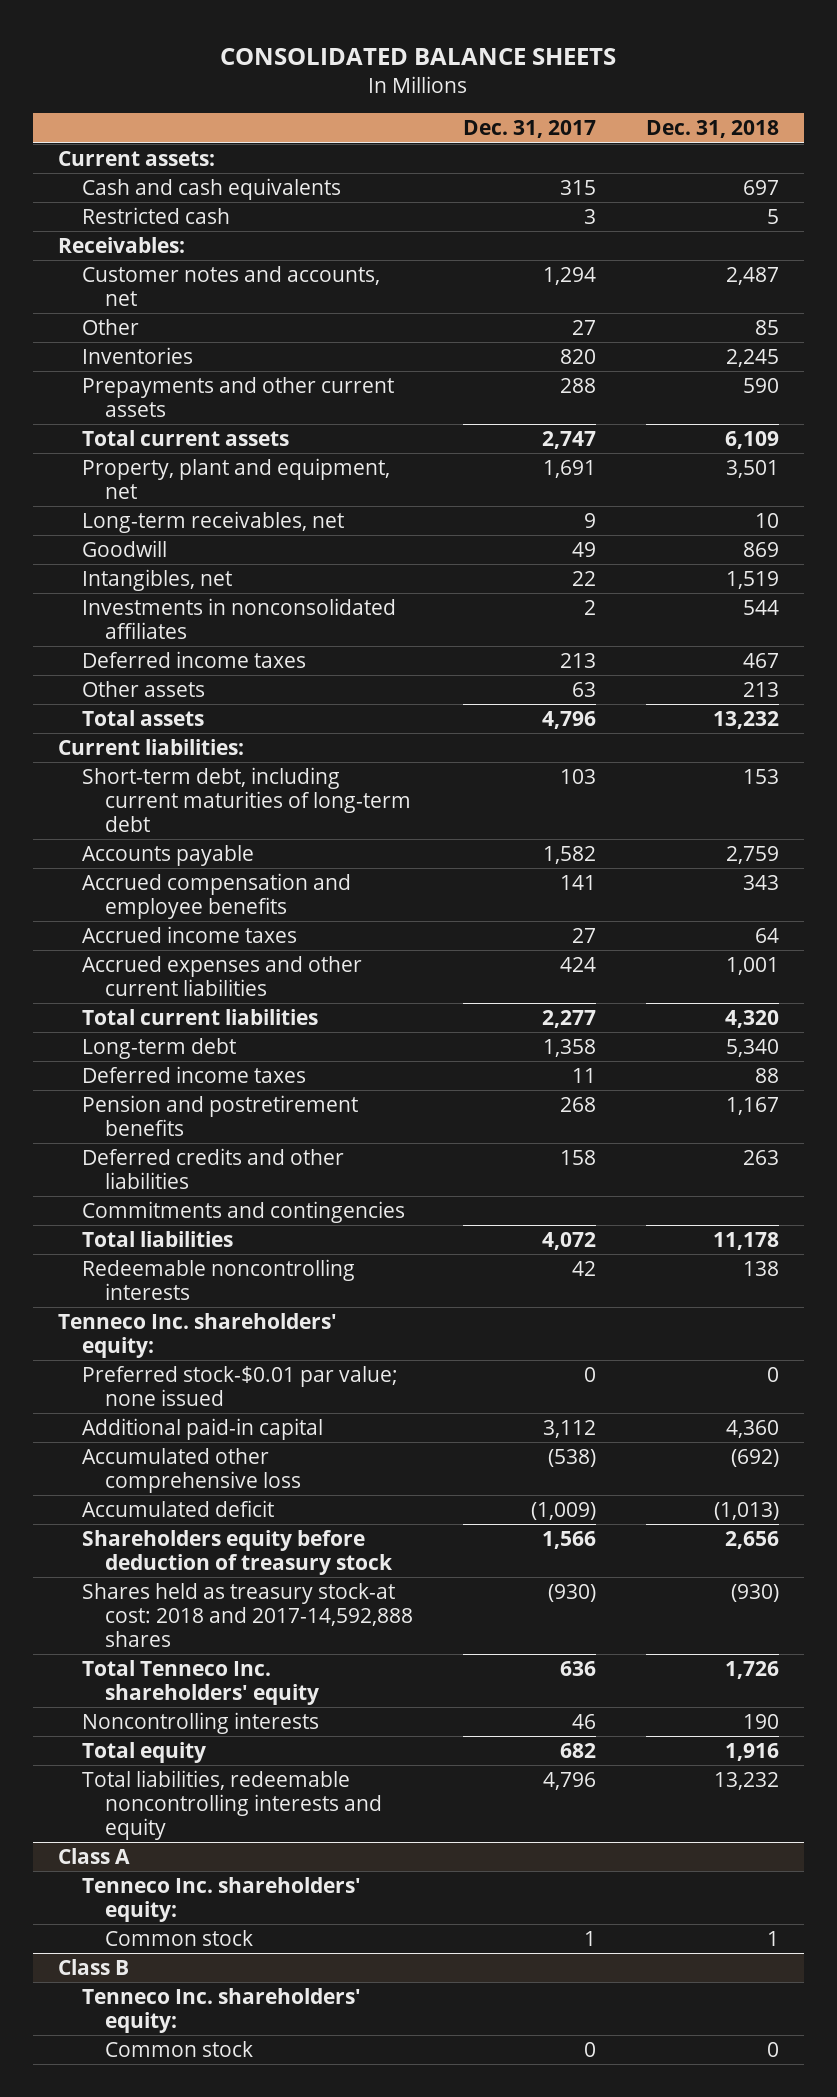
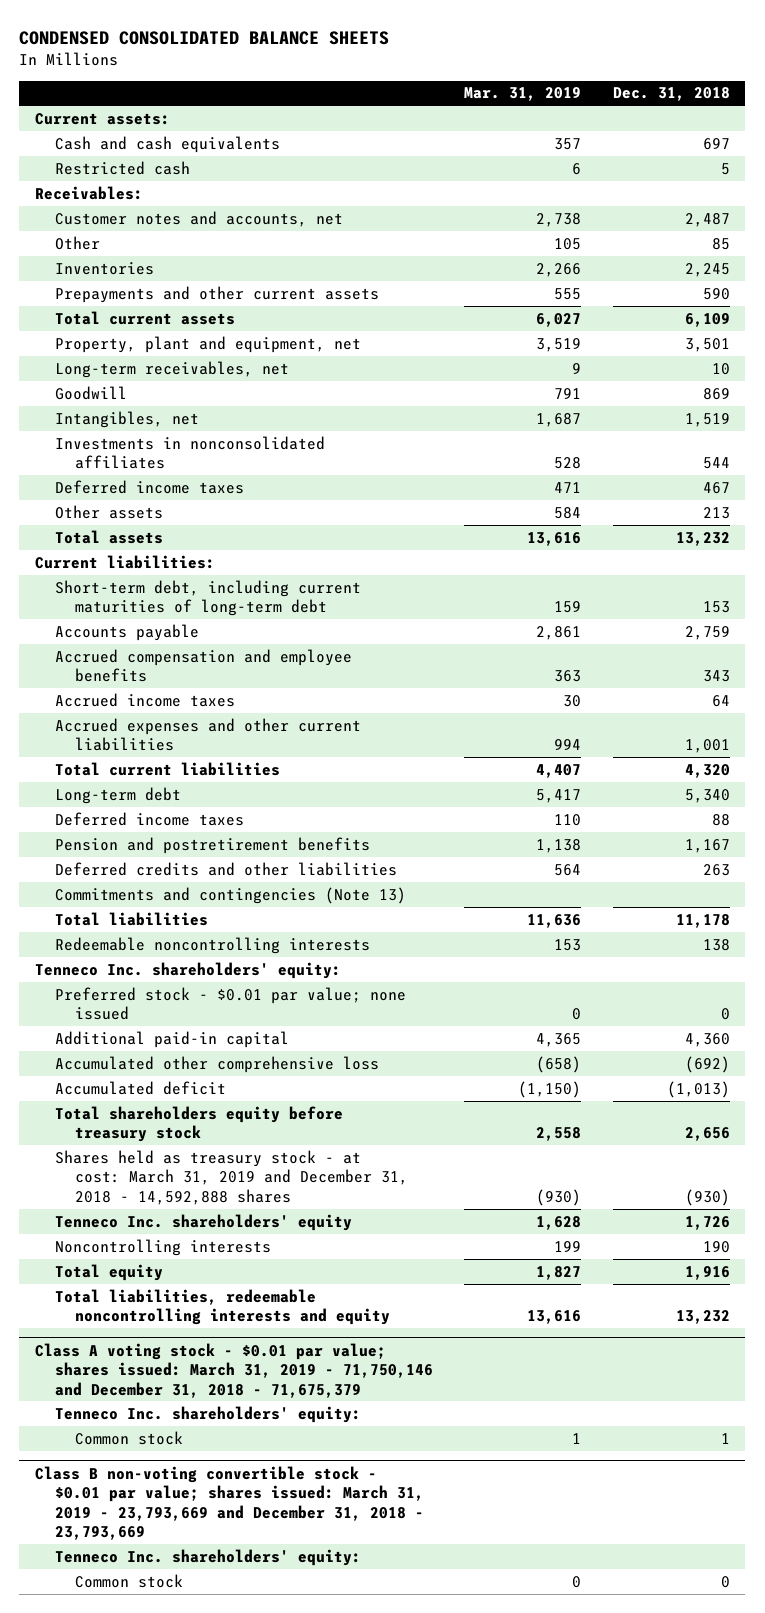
- CONSOLIDATED BALANCE SHEETS
+ CONDENSED CONSOLIDATED BALANCE SHEETS
- | Dec. 31, 2017 | Dec. 31, 2018
+ | Mar. 31, 2019 | Dec. 31, 2018
- Commitments and contingencies
+ Commitments and contingencies (Note 13)
- Preferred stock-$0.01 par value; none issued | 0 | 0
+ Preferred stock - $0.01 par value; none issued | 0 | 0
- Shareholders equity before deduction of treasury stock | 1,566 | 2,656
- Shares held as treasury stock-at cost: 2018 and 2017-14,592,888 shares | (930) | (930)
- Total Tenneco Inc. shareholders' equity | 636 | 1,726
+ Total shareholders equity before treasury stock | 2,558 | 2,656
+ Shares held as treasury stock - at cost: March 31, 2019 and December 31, 2018 - 14,592,888 shares | (930) | (930)
+ Tenneco Inc. shareholders' equity | 1,628 | 1,726
- Class A
+ Class A voting stock - $0.01 par value; shares issued: March 31, 2019 - 71,750,146 and December 31, 2018 - 71,675,379
- Class B
+ Class B non-voting convertible stock - $0.01 par value; shares issued: March 31, 2019 - 23,793,669 and December 31, 2018 - 23,793,669

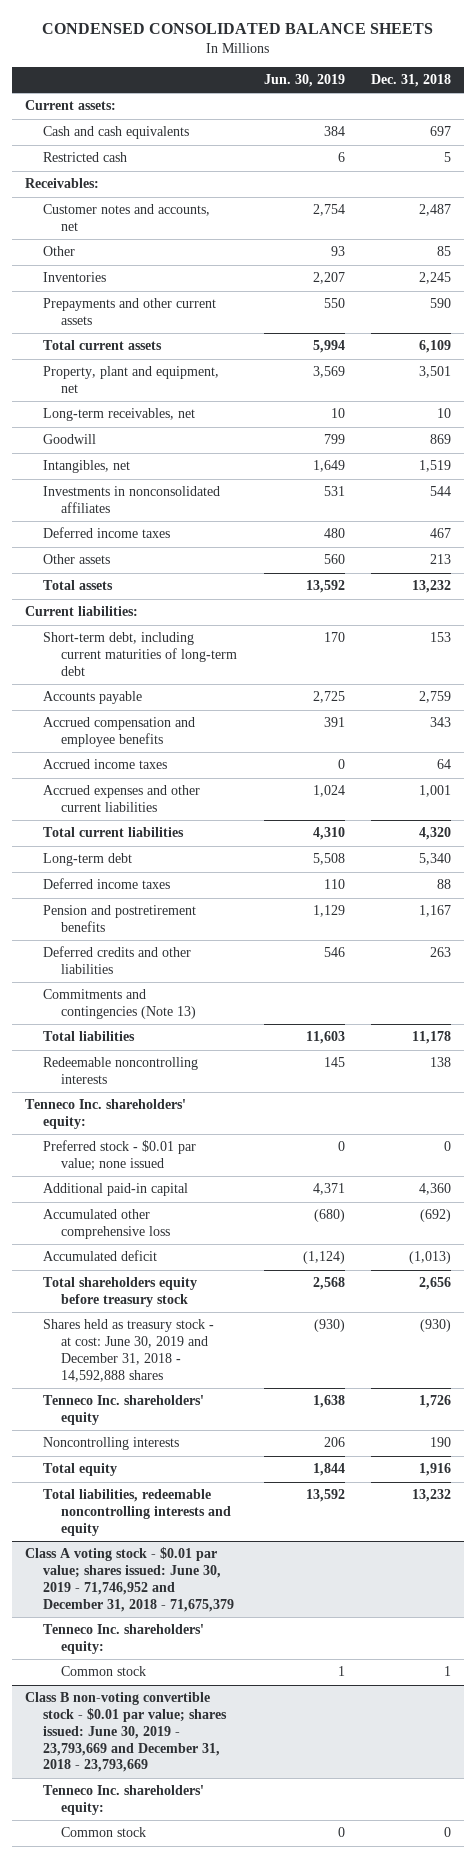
- | Mar. 31, 2019 | Dec. 31, 2018
+ | Jun. 30, 2019 | Dec. 31, 2018
- Shares held as treasury stock - at cost: March 31, 2019 and December 31, 2018 - 14,592,888 shares | (930) | (930)
+ Shares held as treasury stock - at cost: June 30, 2019 and December 31, 2018 - 14,592,888 shares | (930) | (930)
- Class A voting stock - $0.01 par value; shares issued: March 31, 2019 - 71,750,146 and December 31, 2018 - 71,675,379
+ Class A voting stock - $0.01 par value; shares issued: June 30, 2019 - 71,746,952 and December 31, 2018 - 71,675,379
- Class B non-voting convertible stock - $0.01 par value; shares issued: March 31, 2019 - 23,793,669 and December 31, 2018 - 23,793,669
+ Class B non-voting convertible stock - $0.01 par value; shares issued: June 30, 2019 - 23,793,669 and December 31, 2018 - 23,793,669

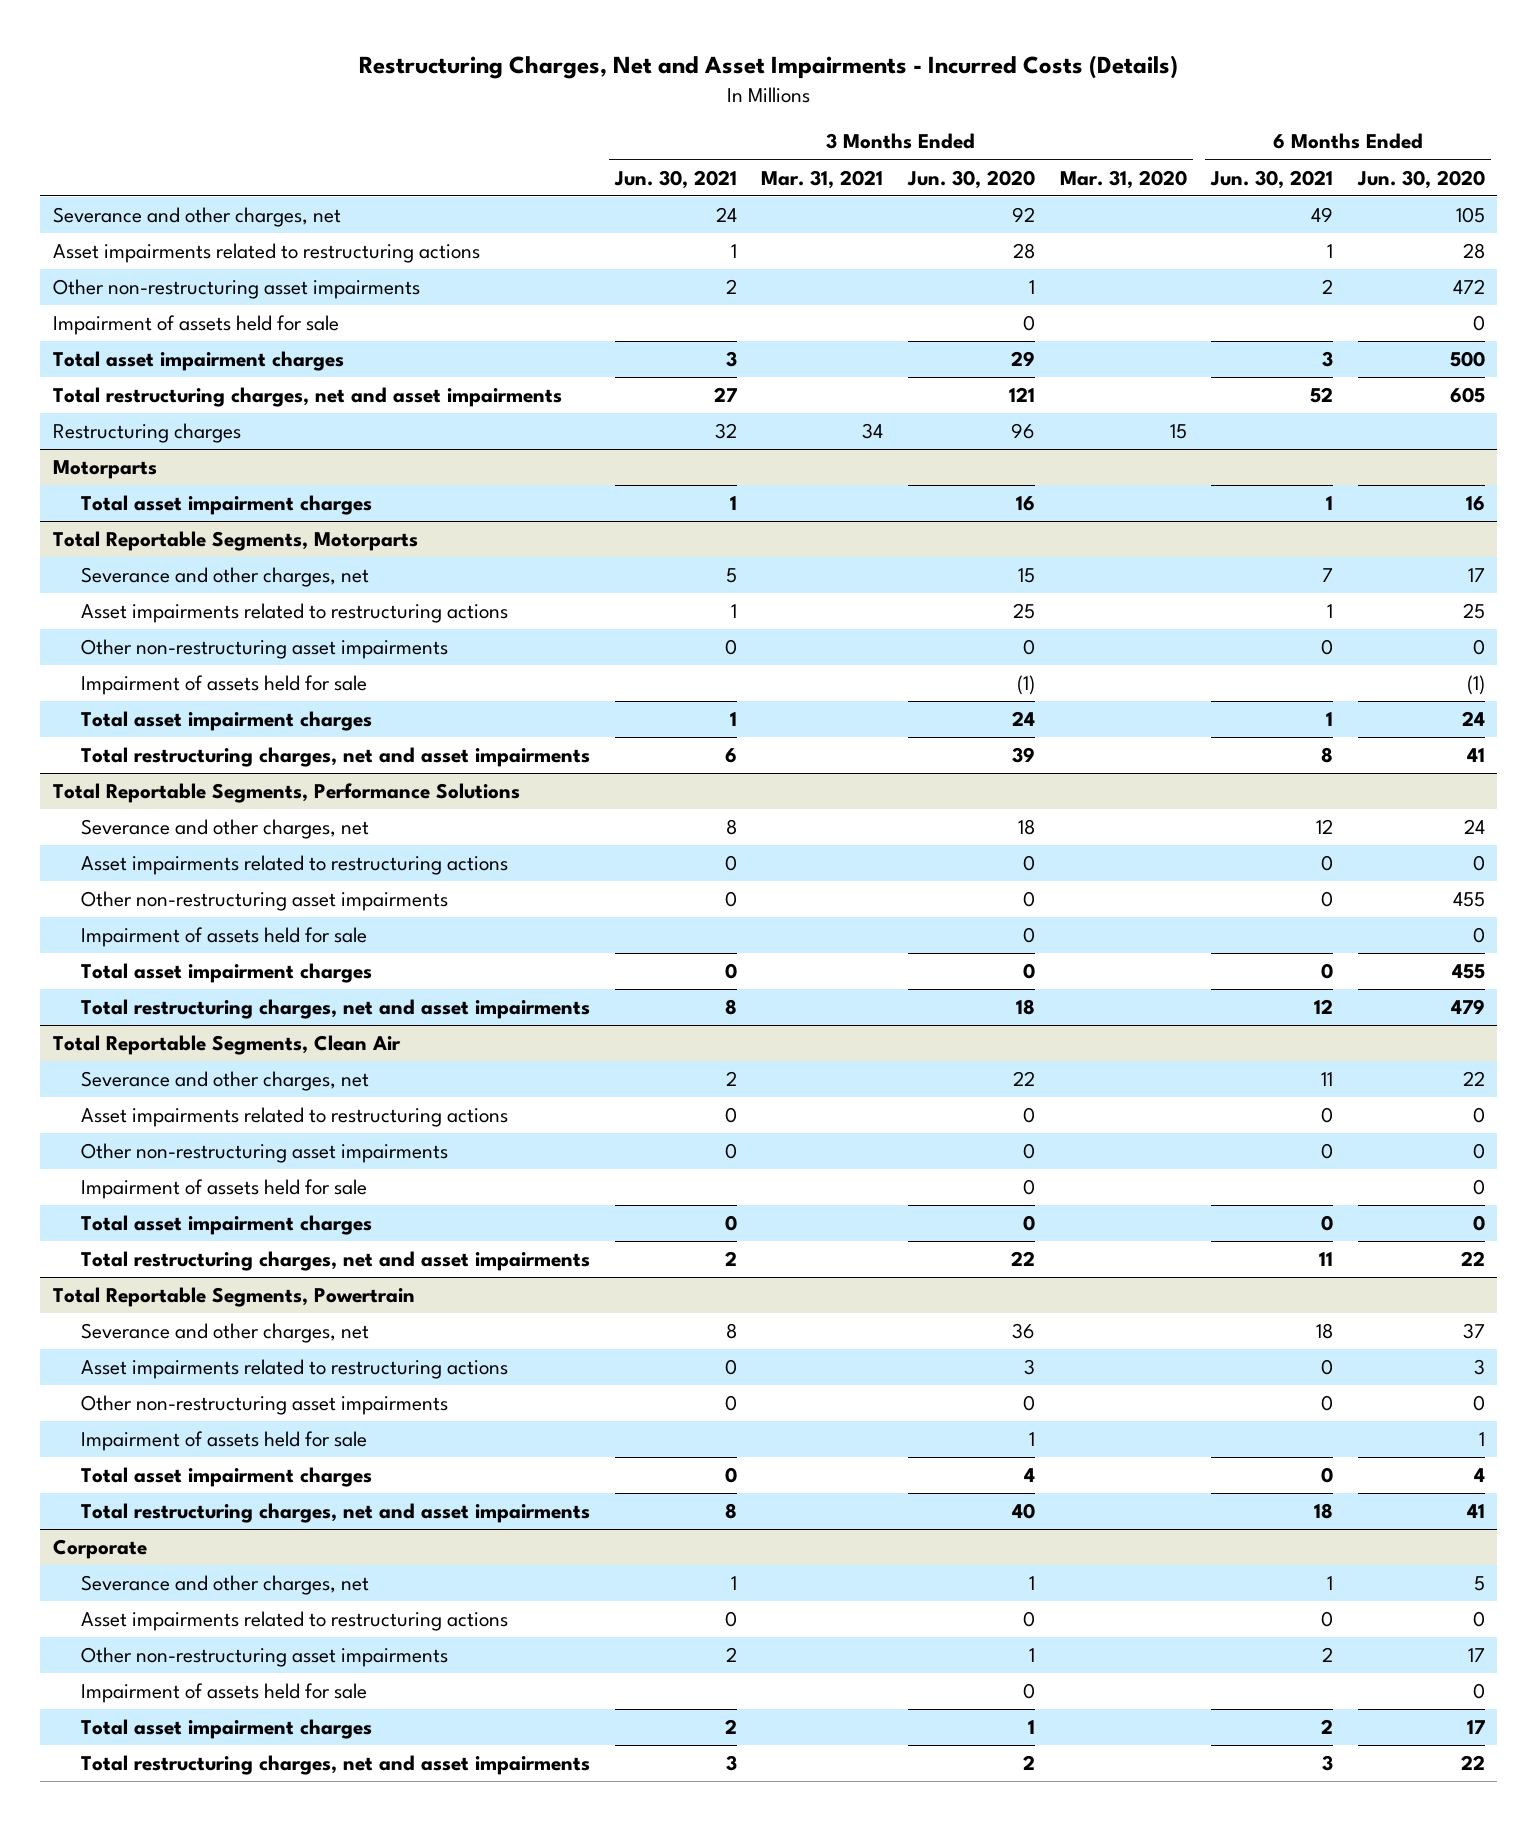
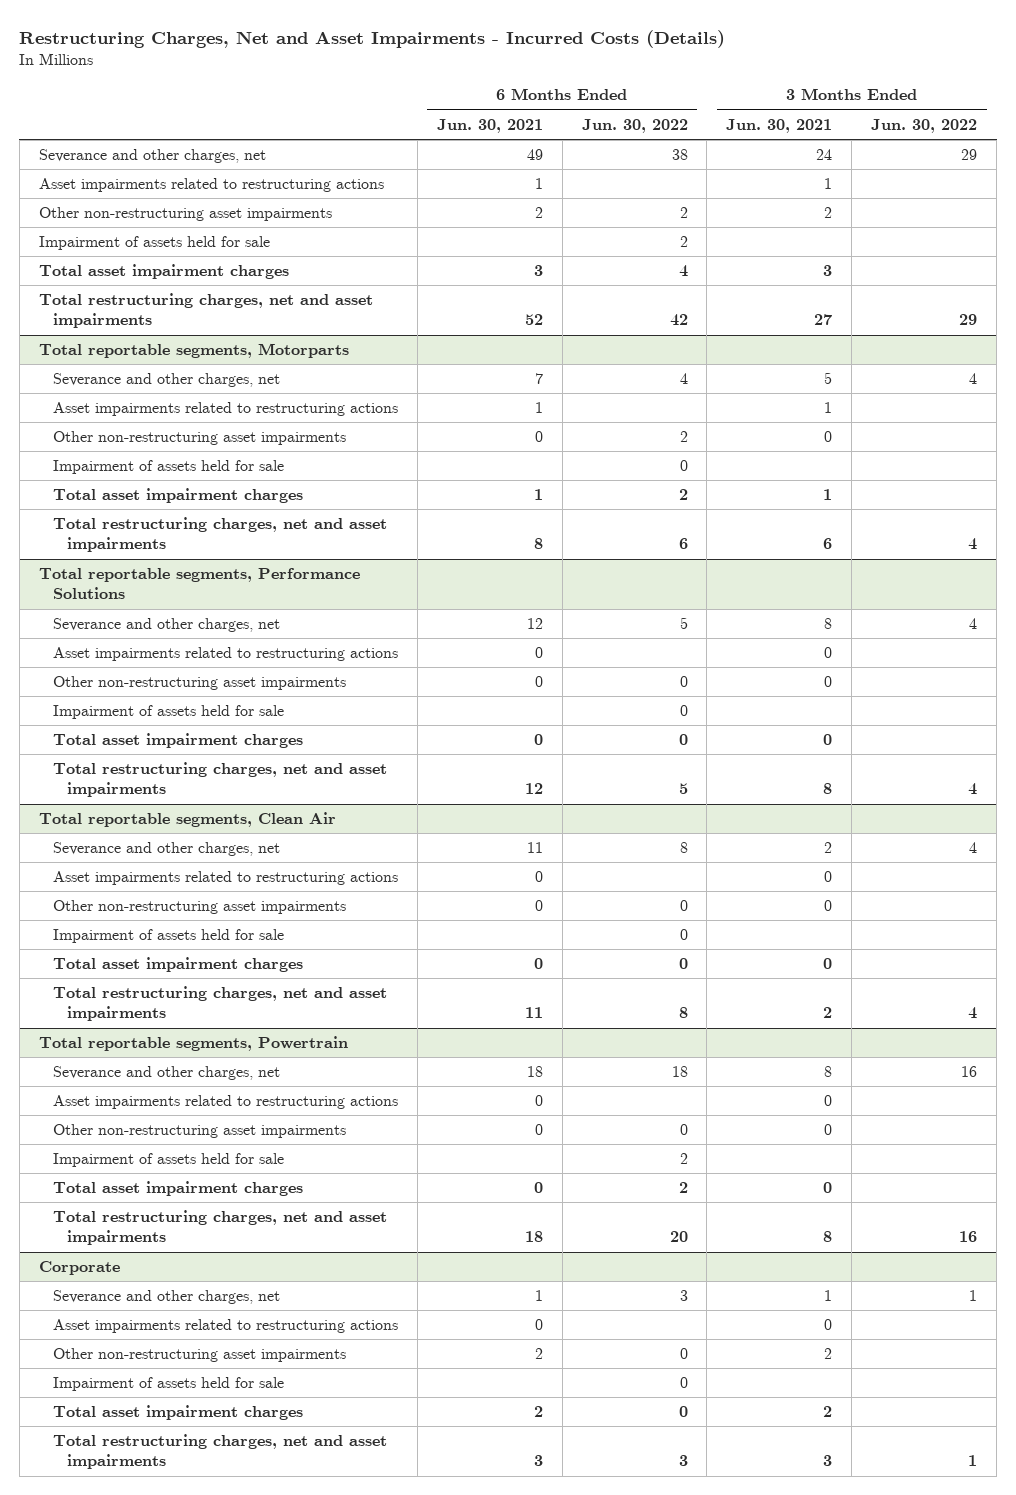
- | 3 Months Ended Jun. 30, 2021 | 3 Months Ended Mar. 31, 2021 | 3 Months Ended Jun. 30, 2020 | 3 Months Ended Mar. 31, 2020 | 6 Months Ended Jun. 30, 2021 | 6 Months Ended Jun. 30, 2020
+ | 6 Months Ended Jun. 30, 2021 | 6 Months Ended Jun. 30, 2022 | 3 Months Ended Jun. 30, 2021 | 3 Months Ended Jun. 30, 2022
- Restructuring charges | 32 | 34 | 96 | 15 | |
- Motorparts
- Total asset impairment charges | 1 | | 16 | | 1 | 16
- Total Reportable Segments, Motorparts
+ Total reportable segments, Motorparts
- Total Reportable Segments, Performance Solutions
+ Total reportable segments, Performance Solutions
- Total Reportable Segments, Clean Air
+ Total reportable segments, Clean Air
- Total Reportable Segments, Powertrain
+ Total reportable segments, Powertrain

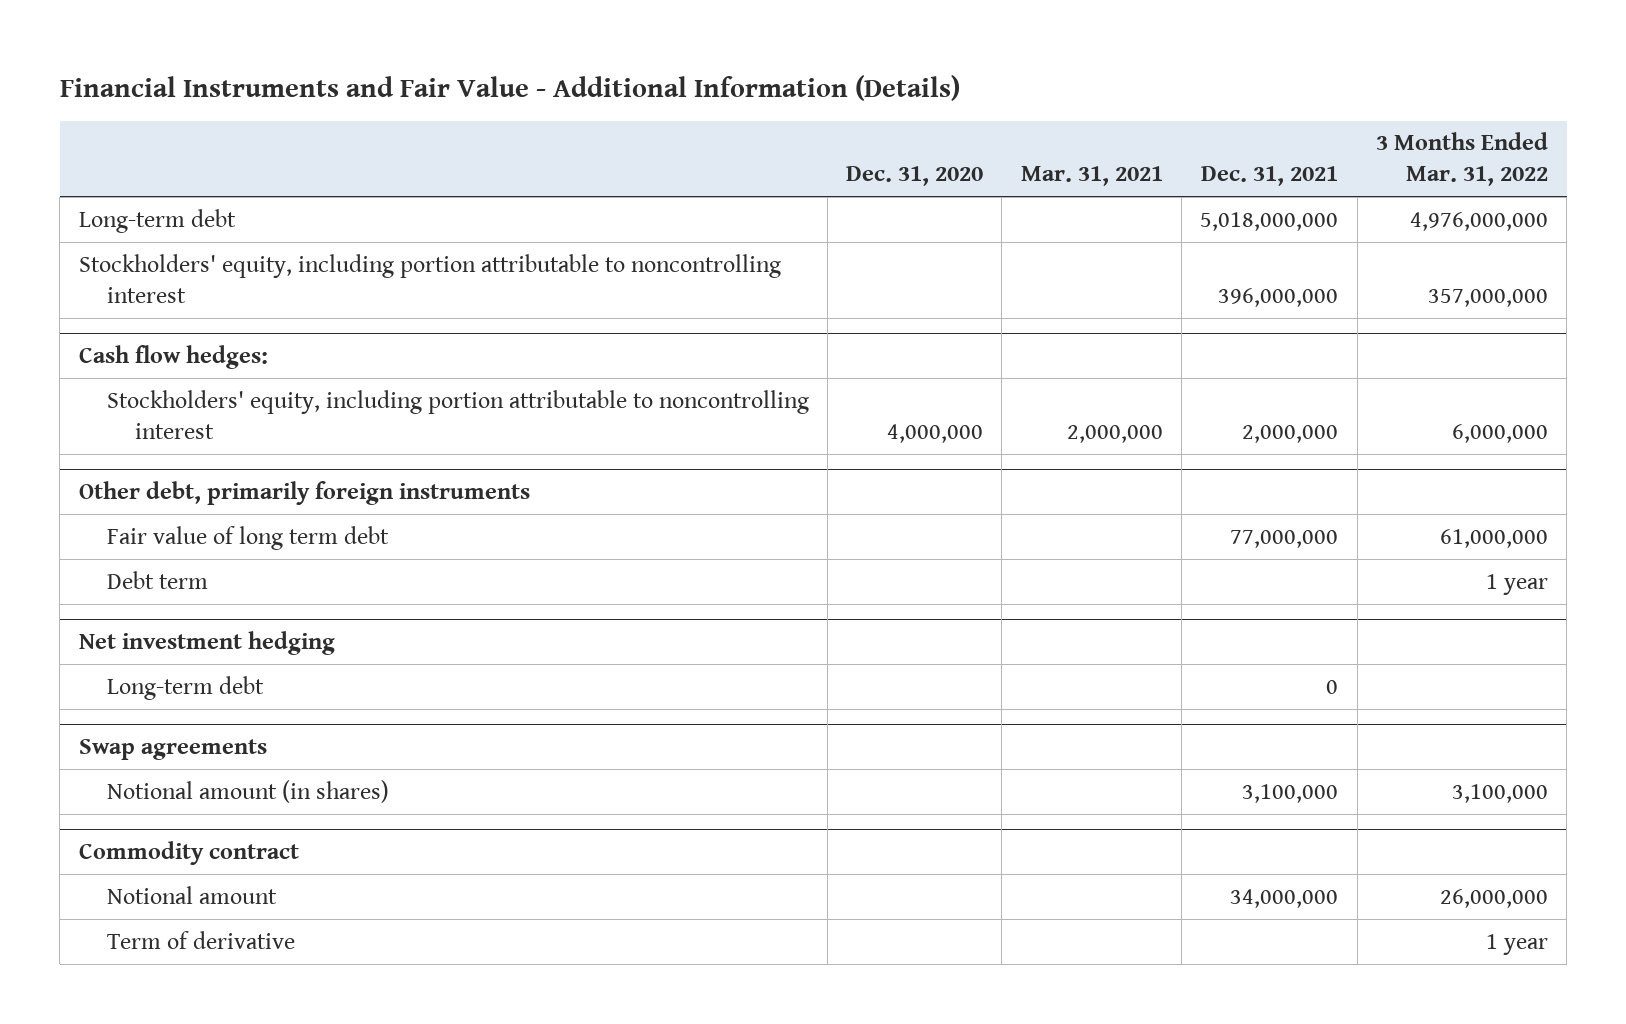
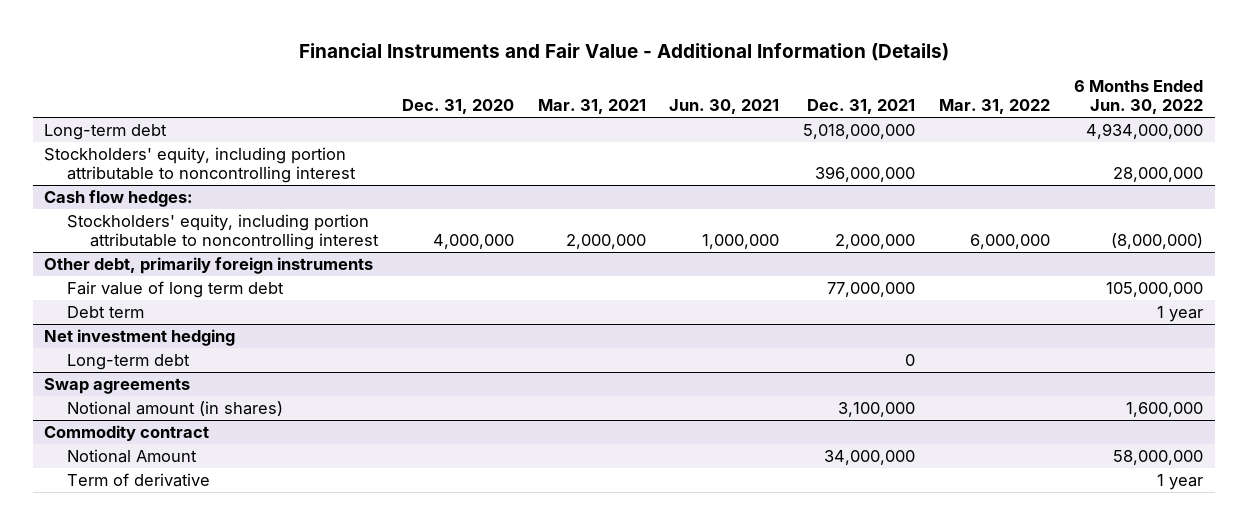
- | Dec. 31, 2020 | Mar. 31, 2021 | Dec. 31, 2021 | 3 Months Ended Mar. 31, 2022
+ | Dec. 31, 2020 | Mar. 31, 2021 | Jun. 30, 2021 | Dec. 31, 2021 | Mar. 31, 2022 | 6 Months Ended Jun. 30, 2022
@ Commodity contract
- Notional amount | | | 34,000,000 | 26,000,000
+ Notional Amount | | | | 34,000,000 | | 58,000,000

